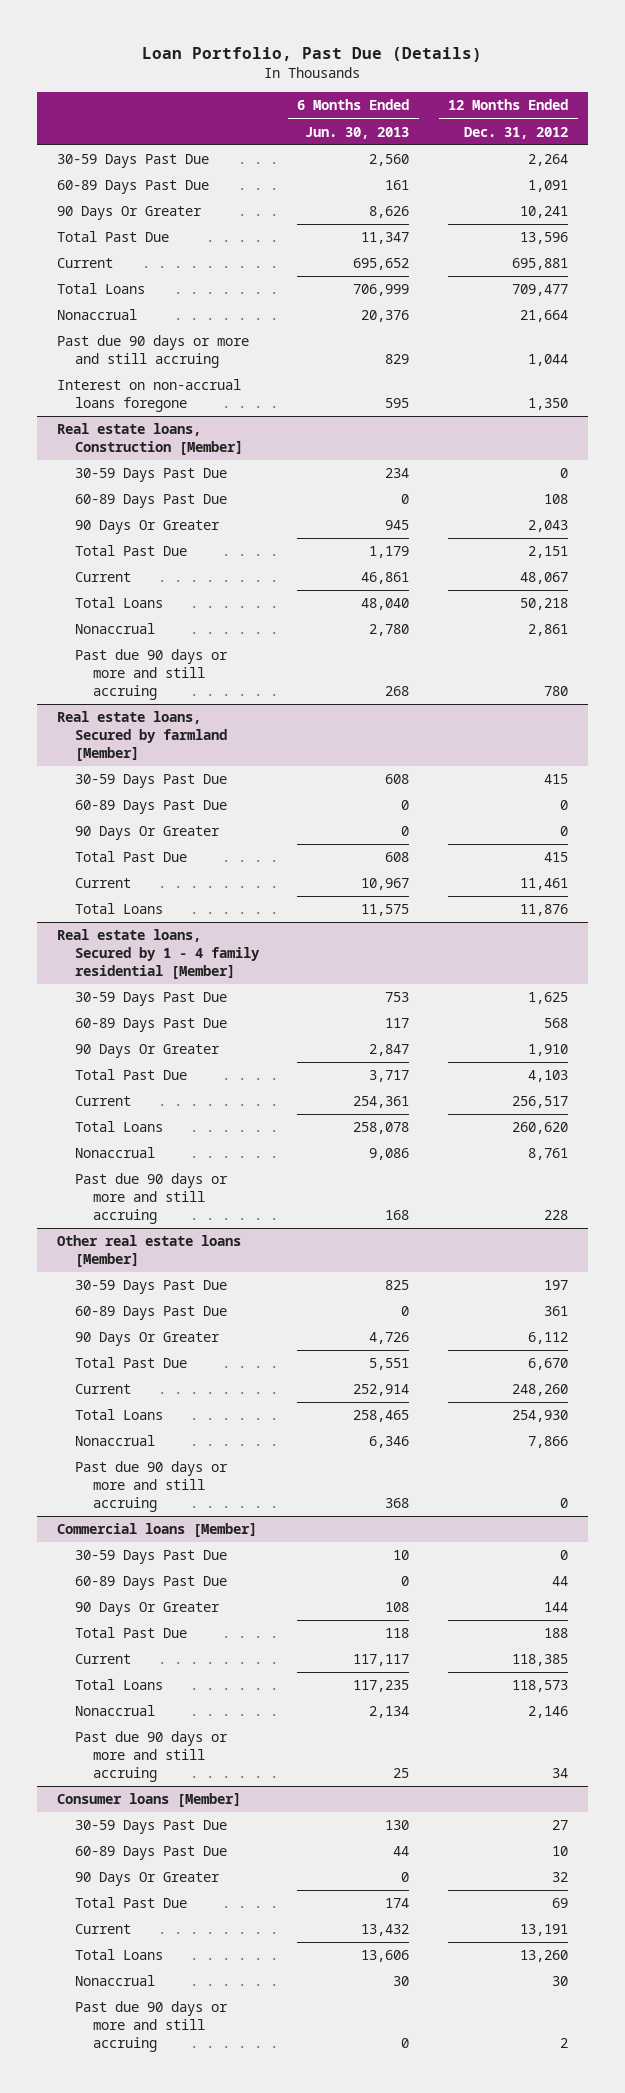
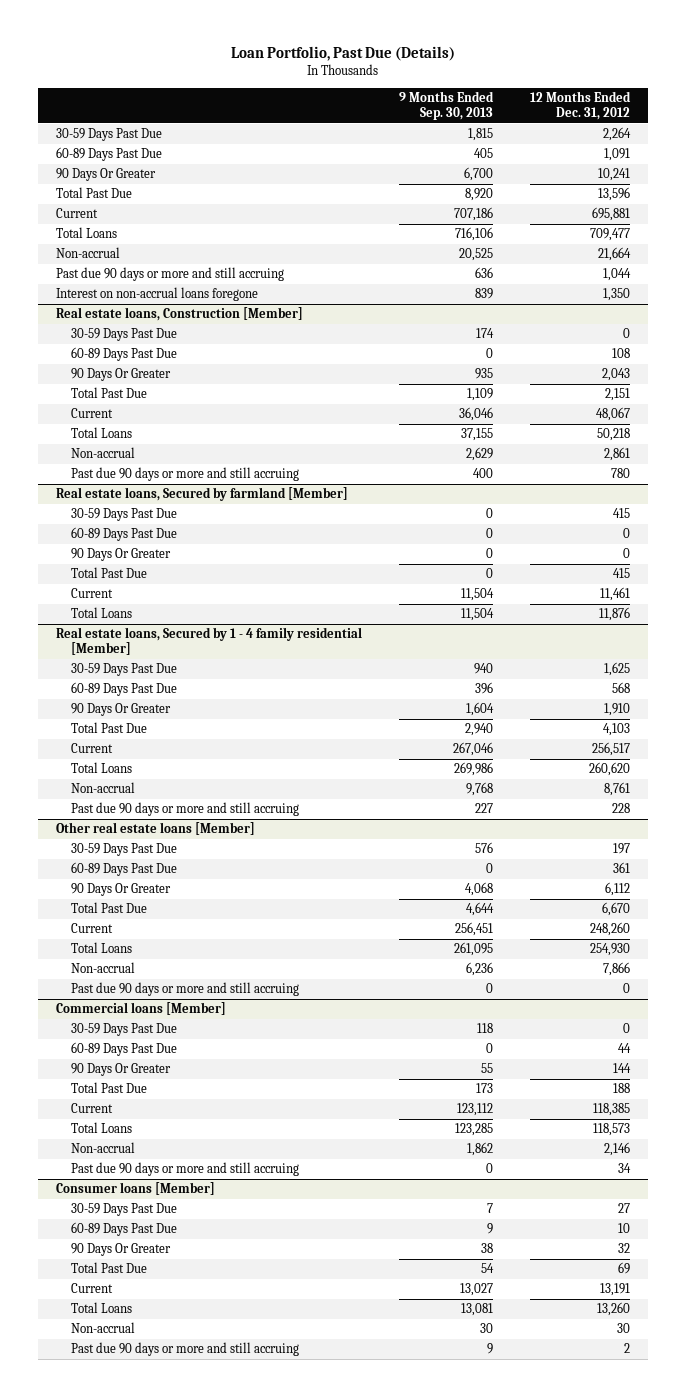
- | 6 Months Ended Jun. 30, 2013 | 12 Months Ended Dec. 31, 2012
+ | 9 Months Ended Sep. 30, 2013 | 12 Months Ended Dec. 31, 2012
- Nonaccrual | 20,376 | 21,664
+ Non-accrual | 20,525 | 21,664
@ Real estate loans, Construction [Member]
- Nonaccrual | 2,780 | 2,861
+ Non-accrual | 2,629 | 2,861
@ Real estate loans, Secured by 1 - 4 family residential [Member]
- Nonaccrual | 9,086 | 8,761
+ Non-accrual | 9,768 | 8,761
@ Other real estate loans [Member]
- Nonaccrual | 6,346 | 7,866
+ Non-accrual | 6,236 | 7,866
@ Commercial loans [Member]
- Nonaccrual | 2,134 | 2,146
+ Non-accrual | 1,862 | 2,146
@ Consumer loans [Member]
- Nonaccrual | 30 | 30
+ Non-accrual | 30 | 30

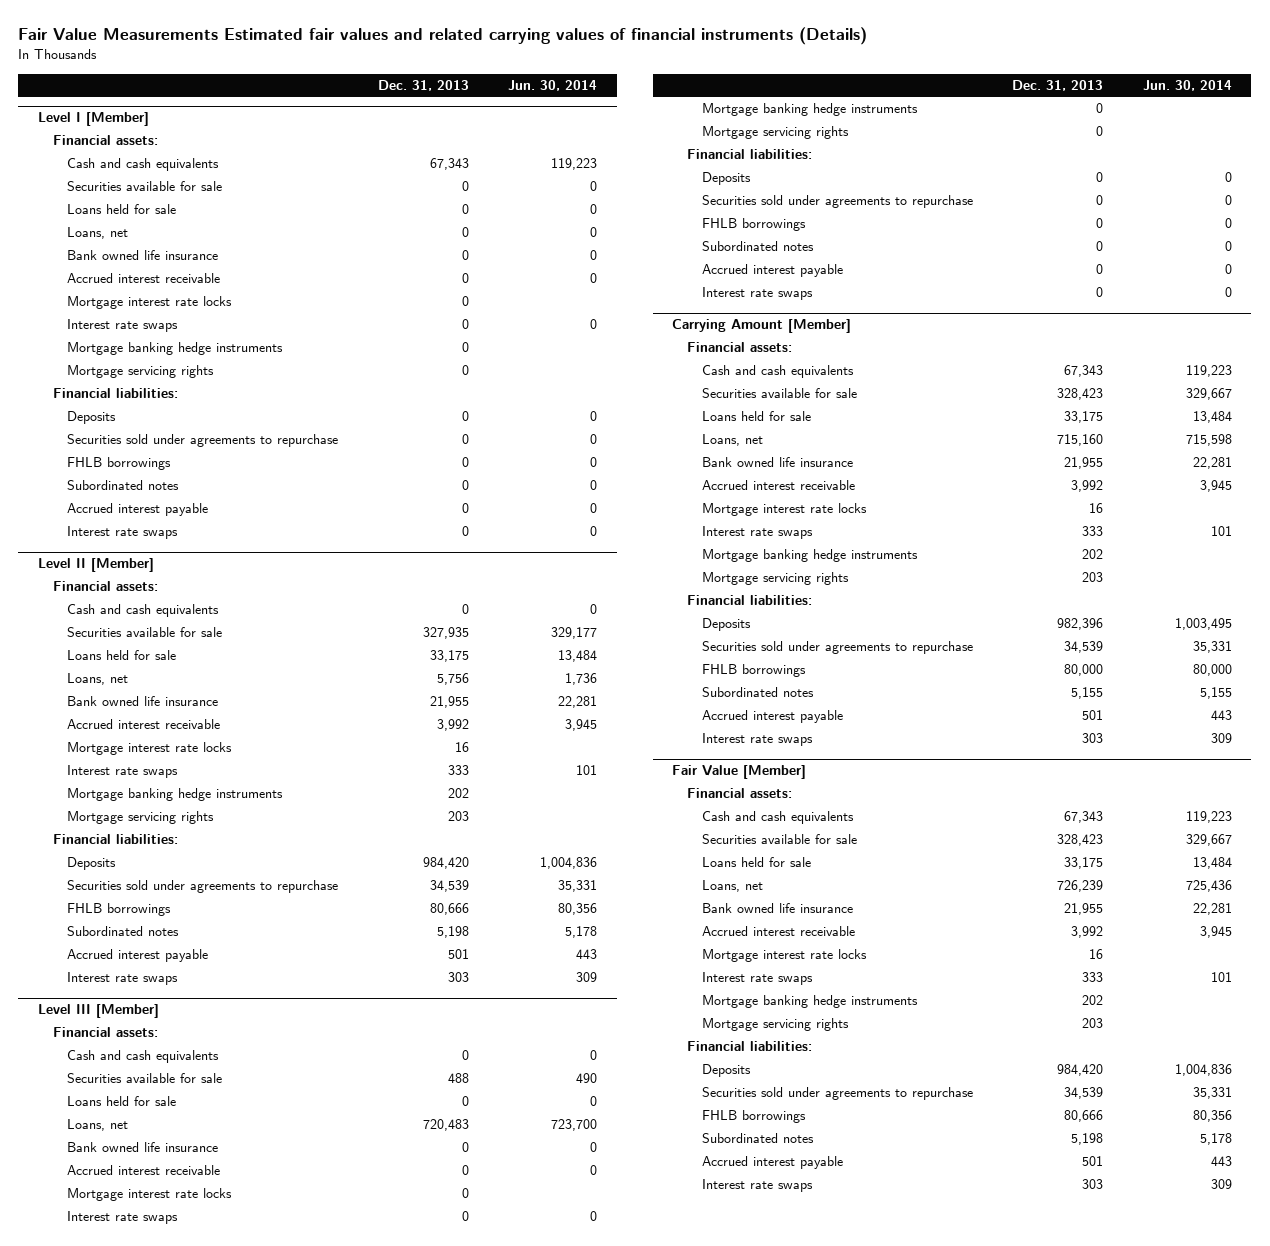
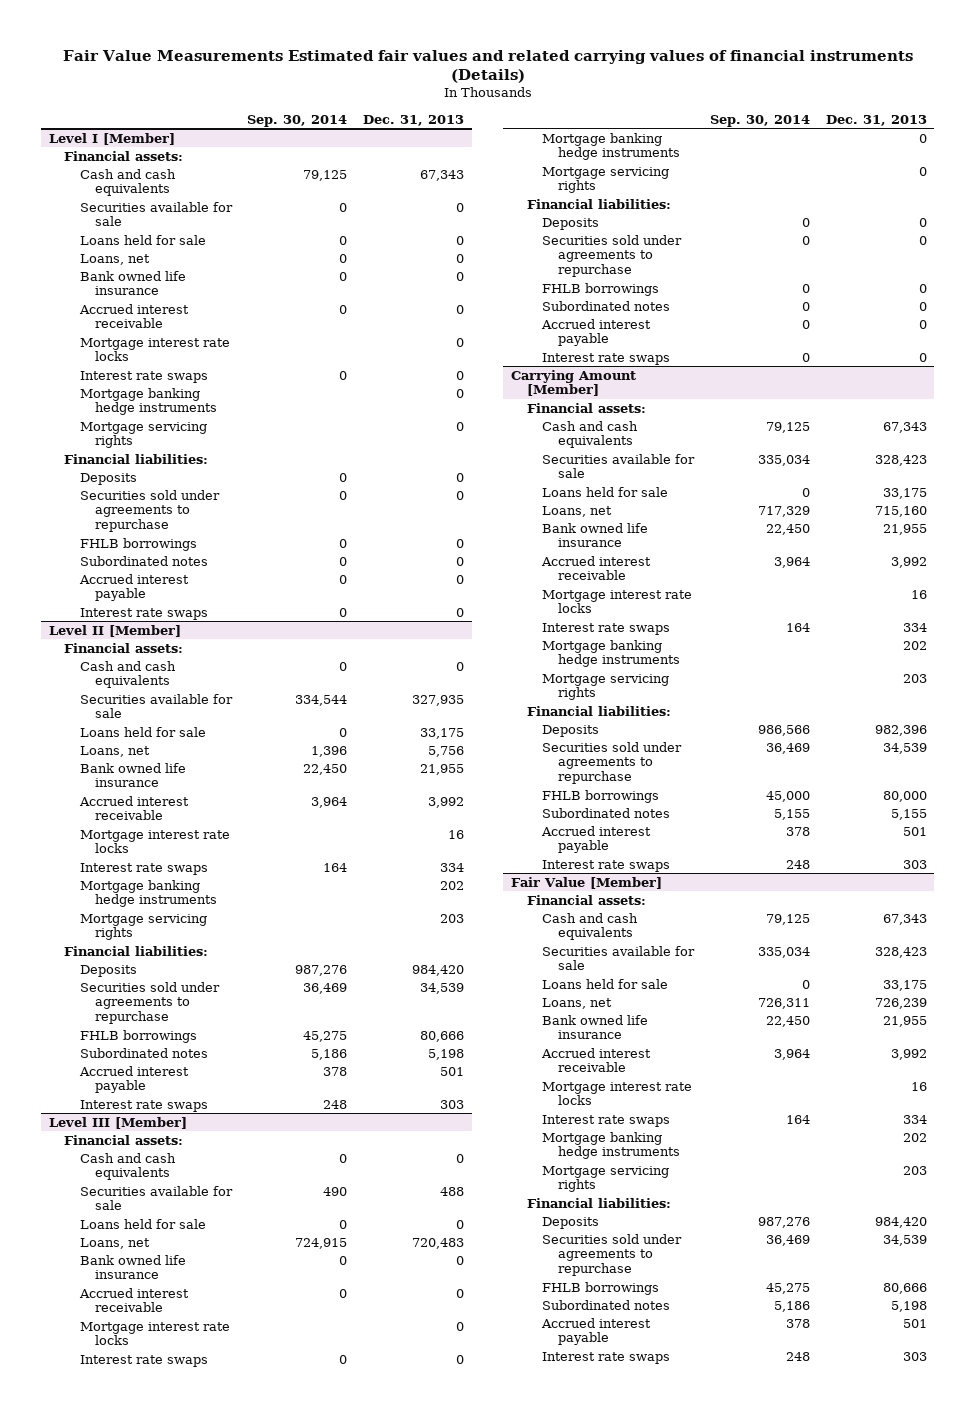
- | Dec. 31, 2013 | Jun. 30, 2014
+ | Sep. 30, 2014 | Dec. 31, 2013
@ Level II [Member]
- Interest rate swaps | 333 | 101
+ Interest rate swaps | 164 | 334
@ Carrying Amount [Member]
- Interest rate swaps | 333 | 101
+ Interest rate swaps | 164 | 334
@ Fair Value [Member]
- Interest rate swaps | 333 | 101
+ Interest rate swaps | 164 | 334

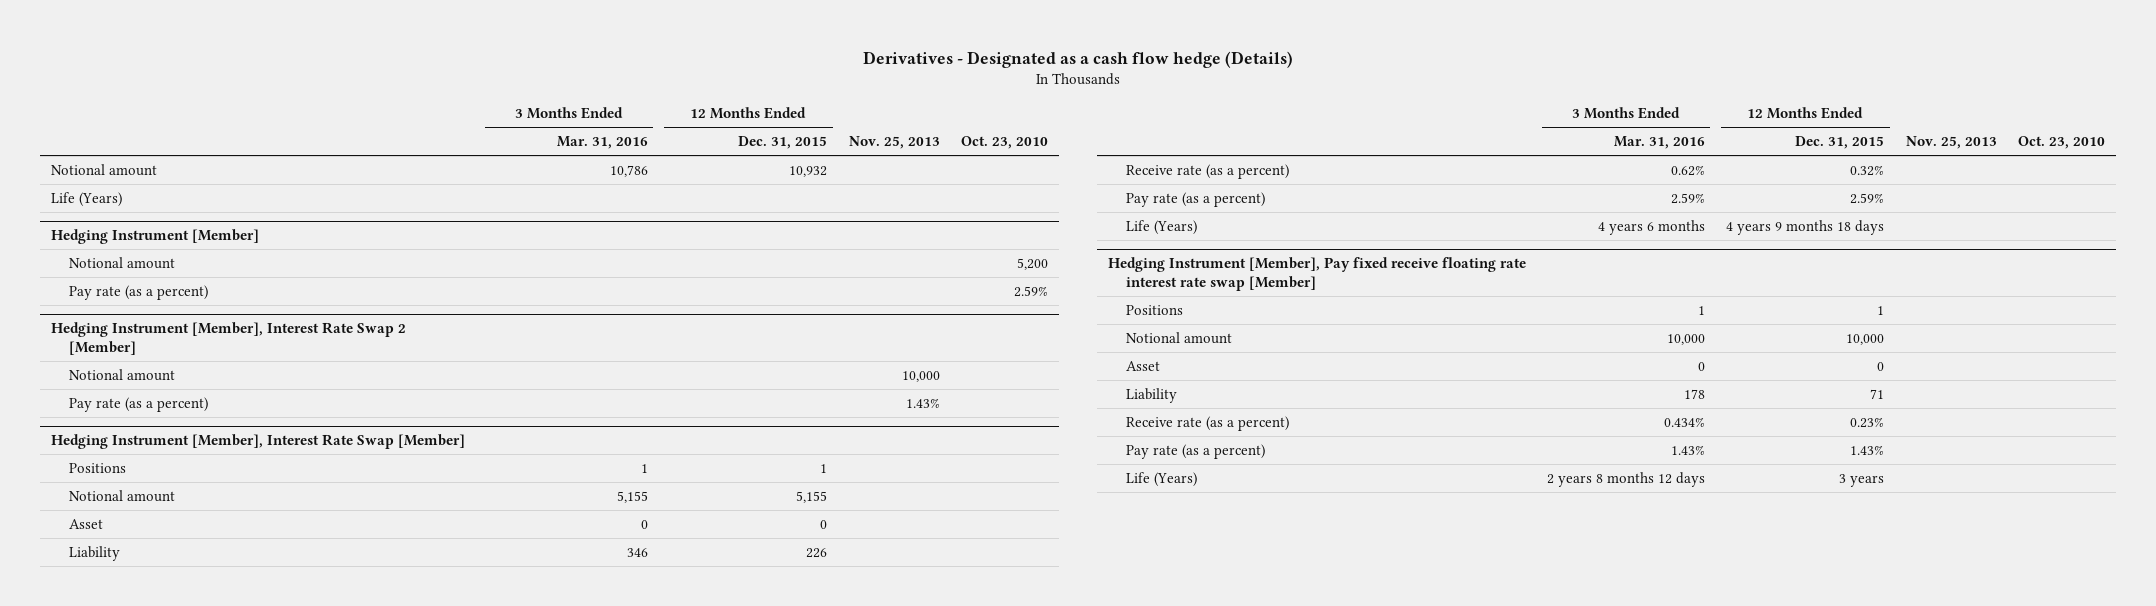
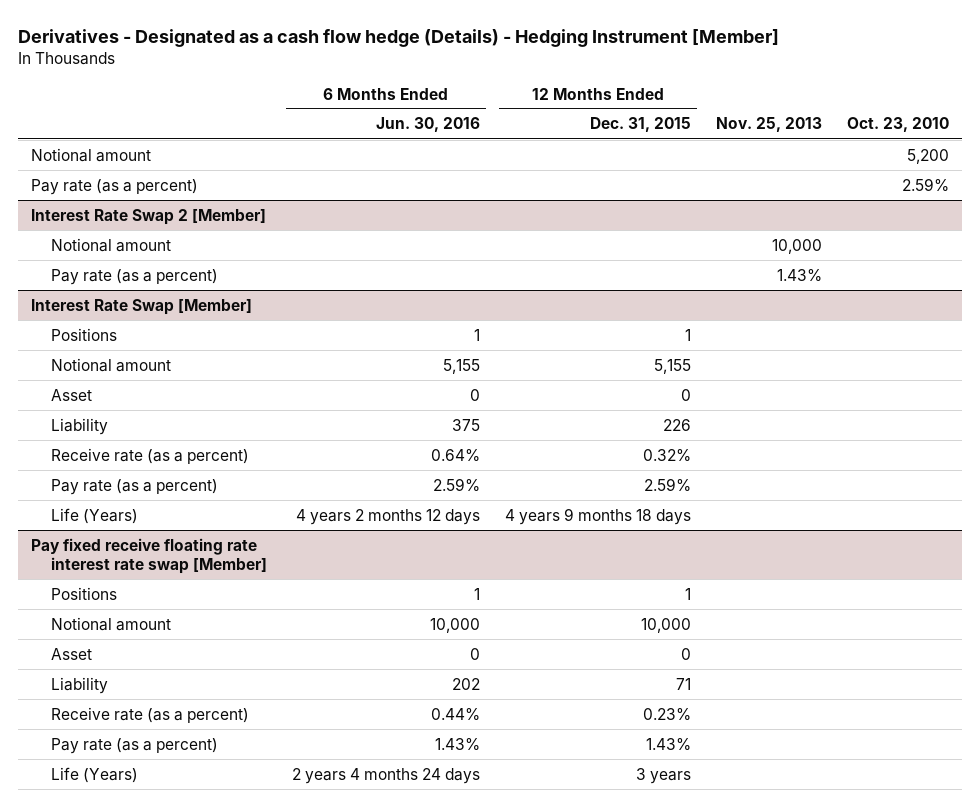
- Derivatives - Designated as a cash flow hedge (Details)
+ Derivatives - Designated as a cash flow hedge (Details) - Hedging Instrument [Member]
- | 3 Months Ended Mar. 31, 2016 | 12 Months Ended Dec. 31, 2015 | Nov. 25, 2013 | Oct. 23, 2010
+ | 6 Months Ended Jun. 30, 2016 | 12 Months Ended Dec. 31, 2015 | Nov. 25, 2013 | Oct. 23, 2010
- Notional amount | 10,786 | 10,932 | |
- Life (Years)
- Hedging Instrument [Member]
- Hedging Instrument [Member], Interest Rate Swap 2 [Member]
+ Interest Rate Swap 2 [Member]
- Hedging Instrument [Member], Interest Rate Swap [Member]
+ Interest Rate Swap [Member]
- Hedging Instrument [Member], Pay fixed receive floating rate interest rate swap [Member]
+ Pay fixed receive floating rate interest rate swap [Member]

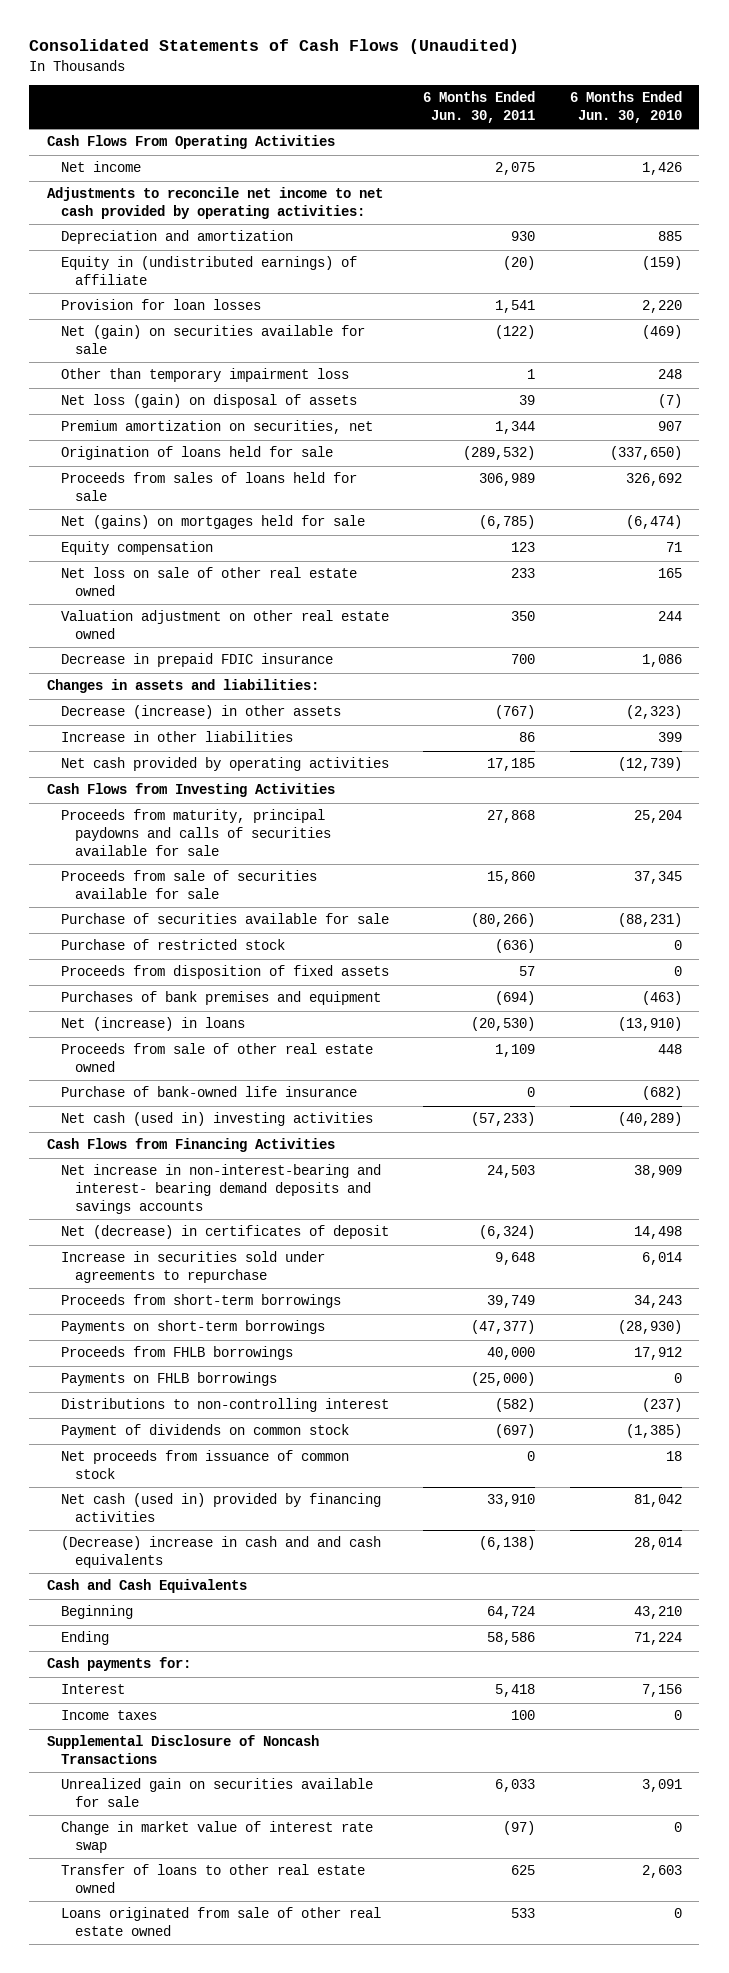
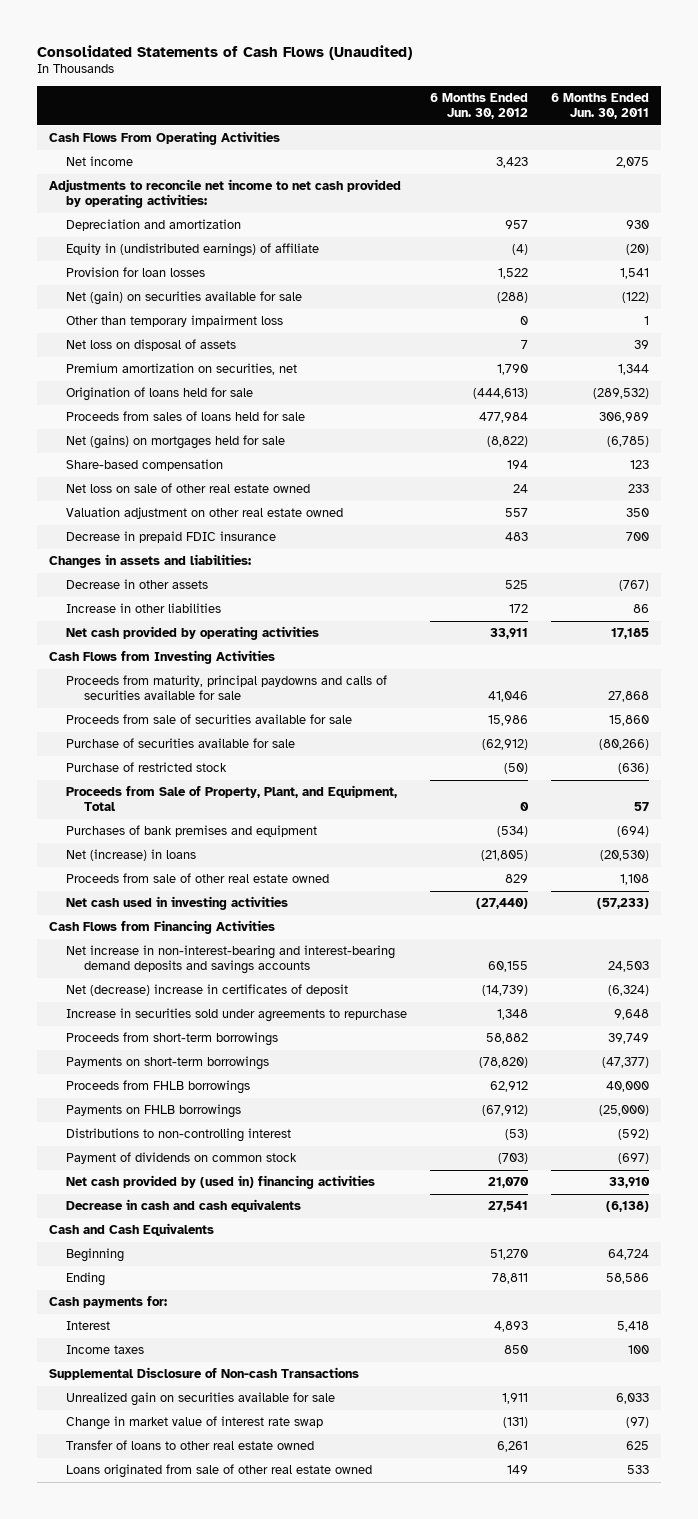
- | 6 Months Ended Jun. 30, 2011 | 6 Months Ended Jun. 30, 2010
+ | 6 Months Ended Jun. 30, 2012 | 6 Months Ended Jun. 30, 2011
- Net loss (gain) on disposal of assets | 39 | (7)
+ Net loss on disposal of assets | 7 | 39
- Equity compensation | 123 | 71
+ Share-based compensation | 194 | 123
- Decrease (increase) in other assets | (767) | (2,323)
+ Decrease in other assets | 525 | (767)
- Proceeds from disposition of fixed assets | 57 | 0
+ Proceeds from Sale of Property, Plant, and Equipment, Total | 0 | 57
- Proceeds from sale of other real estate owned | 1,109 | 448
- Purchase of bank-owned life insurance | 0 | (682)
- Net cash (used in) investing activities | (57,233) | (40,289)
+ Proceeds from sale of other real estate owned | 829 | 1,108
+ Net cash used in investing activities | (27,440) | (57,233)
- Net increase in non-interest-bearing and interest- bearing demand deposits and savings accounts | 24,503 | 38,909
- Net (decrease) in certificates of deposit | (6,324) | 14,498
+ Net increase in non-interest-bearing and interest-bearing demand deposits and savings accounts | 60,155 | 24,503
+ Net (decrease) increase in certificates of deposit | (14,739) | (6,324)
- Distributions to non-controlling interest | (582) | (237)
+ Distributions to non-controlling interest | (53) | (592)
- Net proceeds from issuance of common stock | 0 | 18
- Net cash (used in) provided by financing activities | 33,910 | 81,042
- (Decrease) increase in cash and and cash equivalents | (6,138) | 28,014
+ Net cash provided by (used in) financing activities | 21,070 | 33,910
+ Decrease in cash and cash equivalents | 27,541 | (6,138)
- Supplemental Disclosure of Noncash Transactions
+ Supplemental Disclosure of Non-cash Transactions

